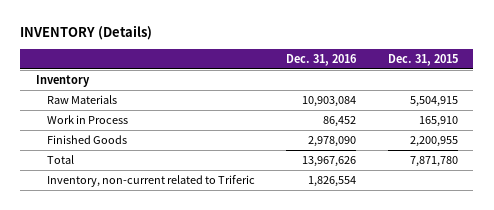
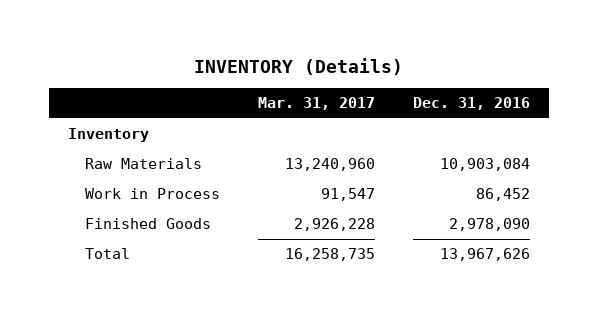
- | Dec. 31, 2016 | Dec. 31, 2015
+ | Mar. 31, 2017 | Dec. 31, 2016
- Inventory, non-current related to Triferic | 1,826,554 |

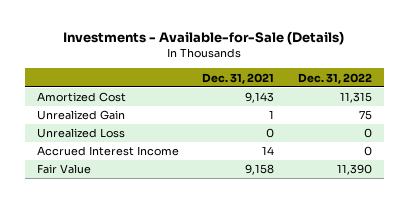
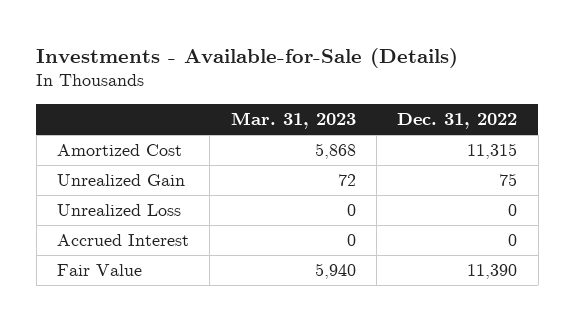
- | Dec. 31, 2021 | Dec. 31, 2022
+ | Mar. 31, 2023 | Dec. 31, 2022
- Accrued Interest Income | 14 | 0
+ Accrued Interest | 0 | 0

